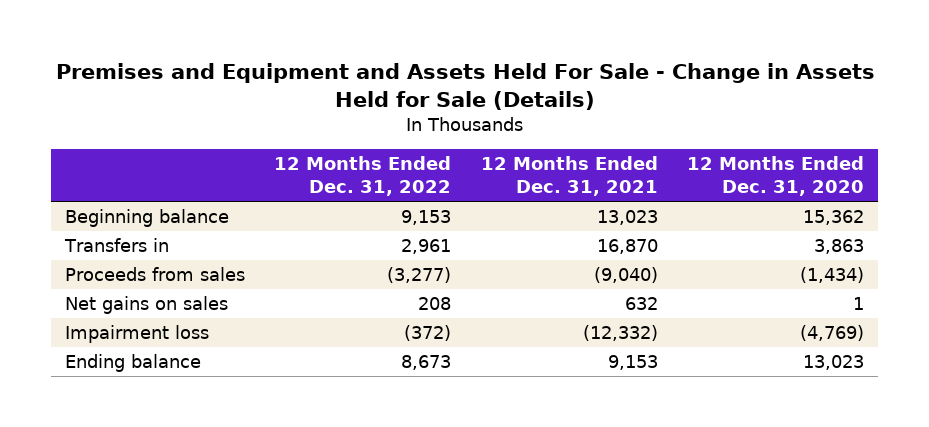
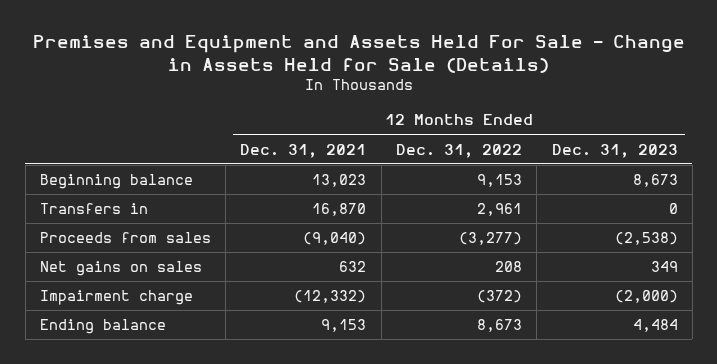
- | 12 Months Ended Dec. 31, 2022 | 12 Months Ended Dec. 31, 2021 | 12 Months Ended Dec. 31, 2020
+ | 12 Months Ended Dec. 31, 2021 | 12 Months Ended Dec. 31, 2022 | 12 Months Ended Dec. 31, 2023
- Impairment loss | (372) | (12,332) | (4,769)
+ Impairment charge | (12,332) | (372) | (2,000)

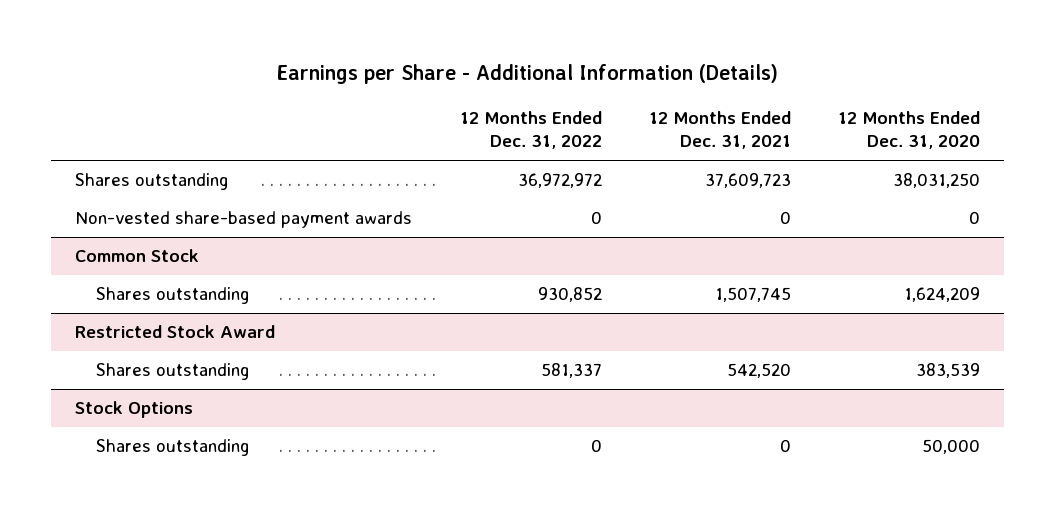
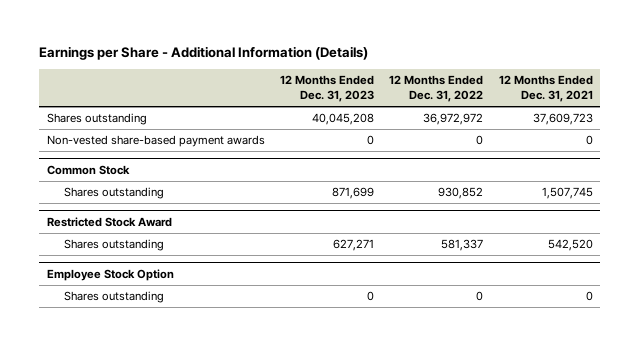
- | 12 Months Ended Dec. 31, 2022 | 12 Months Ended Dec. 31, 2021 | 12 Months Ended Dec. 31, 2020
+ | 12 Months Ended Dec. 31, 2023 | 12 Months Ended Dec. 31, 2022 | 12 Months Ended Dec. 31, 2021
- Stock Options
+ Employee Stock Option

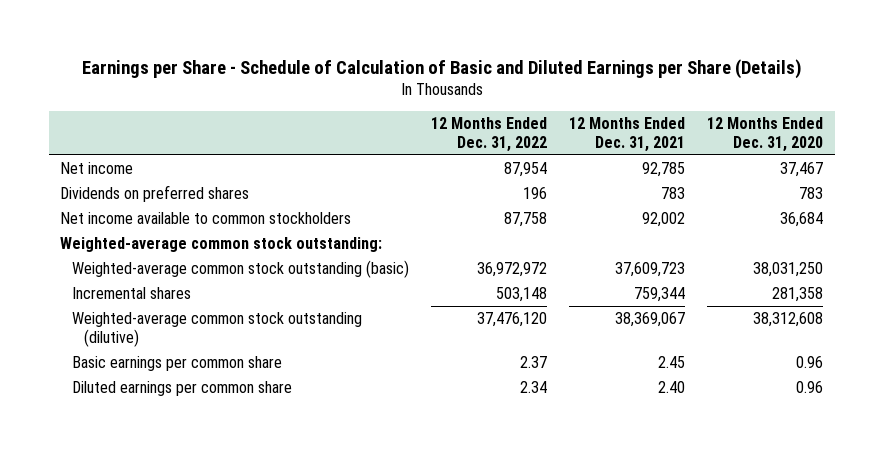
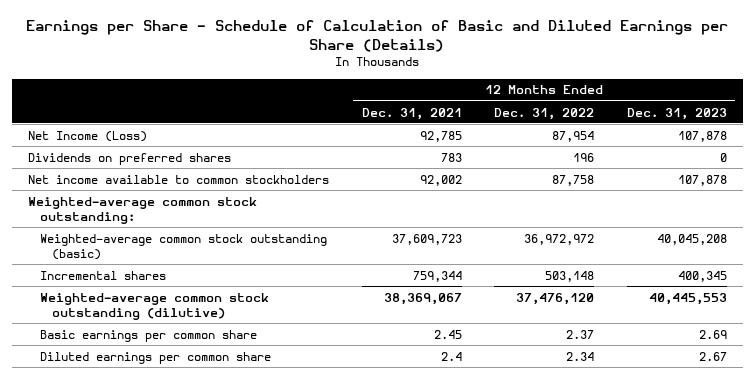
- | 12 Months Ended Dec. 31, 2022 | 12 Months Ended Dec. 31, 2021 | 12 Months Ended Dec. 31, 2020
+ | 12 Months Ended Dec. 31, 2021 | 12 Months Ended Dec. 31, 2022 | 12 Months Ended Dec. 31, 2023
- Net income | 87,954 | 92,785 | 37,467
+ Net Income (Loss) | 92,785 | 87,954 | 107,878
- Diluted earnings per common share | 2.34 | 2.40 | 0.96
+ Diluted earnings per common share | 2.4 | 2.34 | 2.67

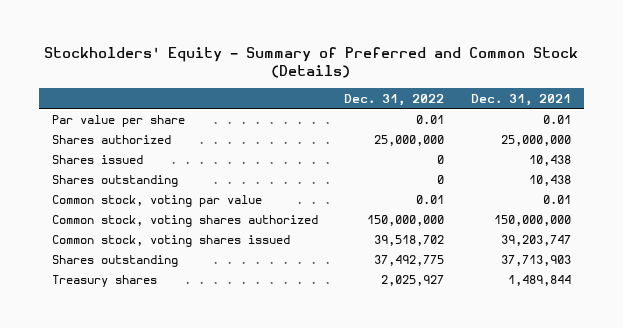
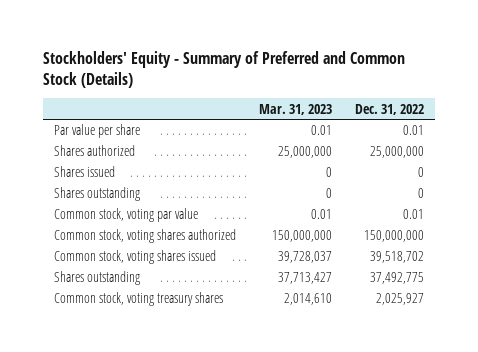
- | Dec. 31, 2022 | Dec. 31, 2021
+ | Mar. 31, 2023 | Dec. 31, 2022
- Treasury shares | 2,025,927 | 1,489,844
+ Common stock, voting treasury shares | 2,014,610 | 2,025,927

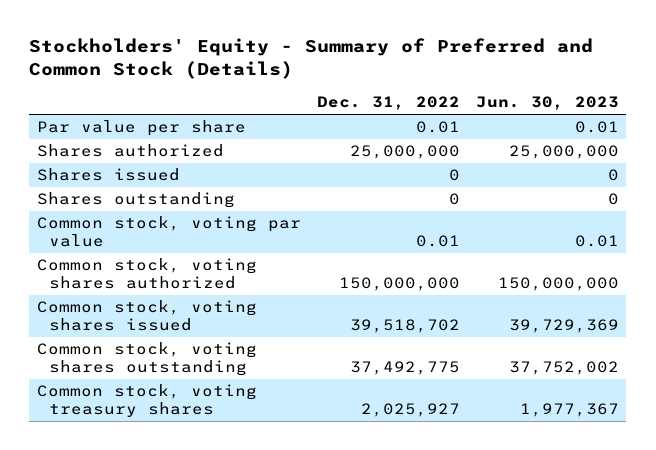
- | Mar. 31, 2023 | Dec. 31, 2022
+ | Dec. 31, 2022 | Jun. 30, 2023
- Shares outstanding | 37,713,427 | 37,492,775
+ Common stock, voting shares outstanding | 37,492,775 | 37,752,002

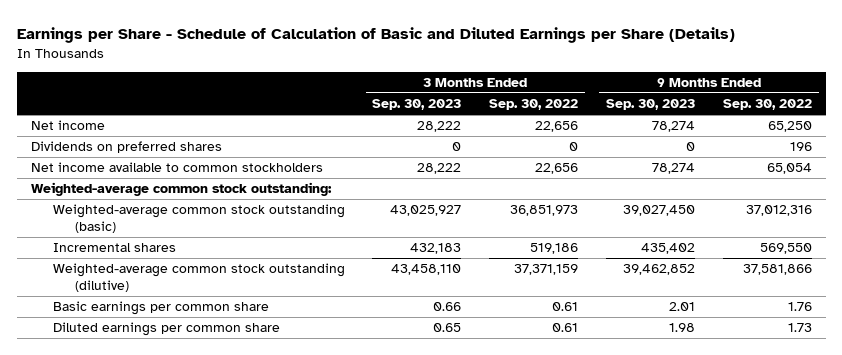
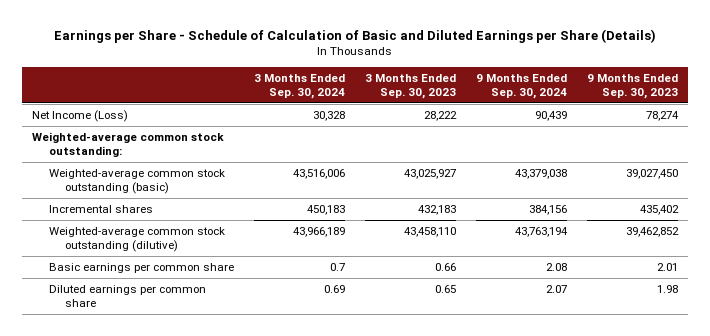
- | 3 Months Ended Sep. 30, 2023 | 3 Months Ended Sep. 30, 2022 | 9 Months Ended Sep. 30, 2023 | 9 Months Ended Sep. 30, 2022
+ | 3 Months Ended Sep. 30, 2024 | 3 Months Ended Sep. 30, 2023 | 9 Months Ended Sep. 30, 2024 | 9 Months Ended Sep. 30, 2023
- Net income | 28,222 | 22,656 | 78,274 | 65,250
- Dividends on preferred shares | 0 | 0 | 0 | 196
- Net income available to common stockholders | 28,222 | 22,656 | 78,274 | 65,054
+ Net Income (Loss) | 30,328 | 28,222 | 90,439 | 78,274

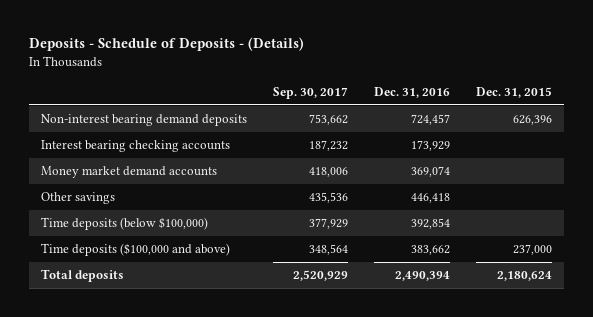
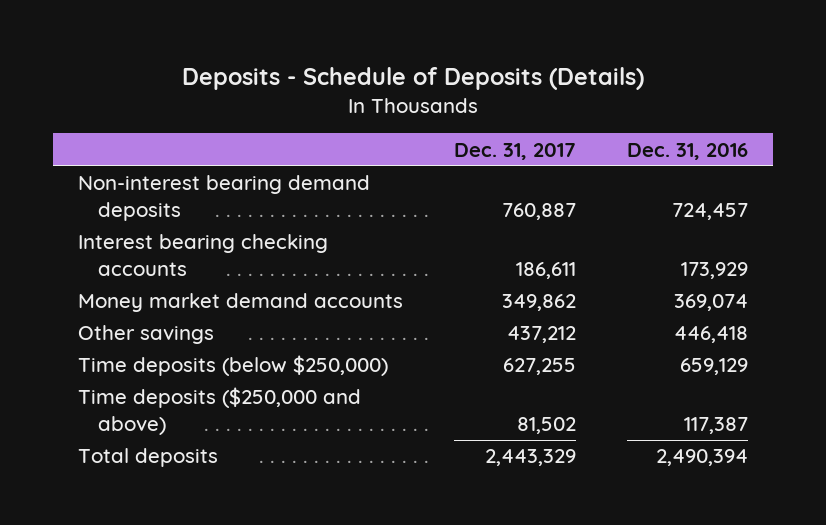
- Deposits - Schedule of Deposits - (Details)
+ Deposits - Schedule of Deposits (Details)
- | Sep. 30, 2017 | Dec. 31, 2016 | Dec. 31, 2015
+ | Dec. 31, 2017 | Dec. 31, 2016
- Time deposits (below $100,000) | 377,929 | 392,854 |
- Time deposits ($100,000 and above) | 348,564 | 383,662 | 237,000
+ Time deposits (below $250,000) | 627,255 | 659,129
+ Time deposits ($250,000 and above) | 81,502 | 117,387

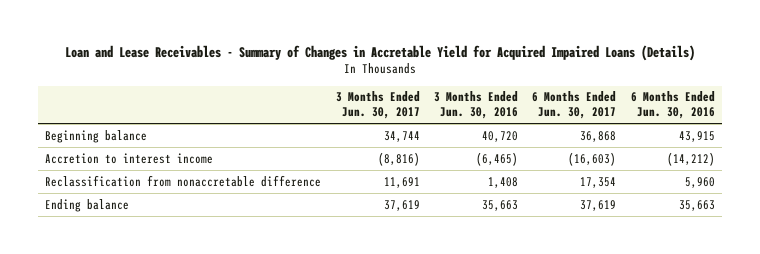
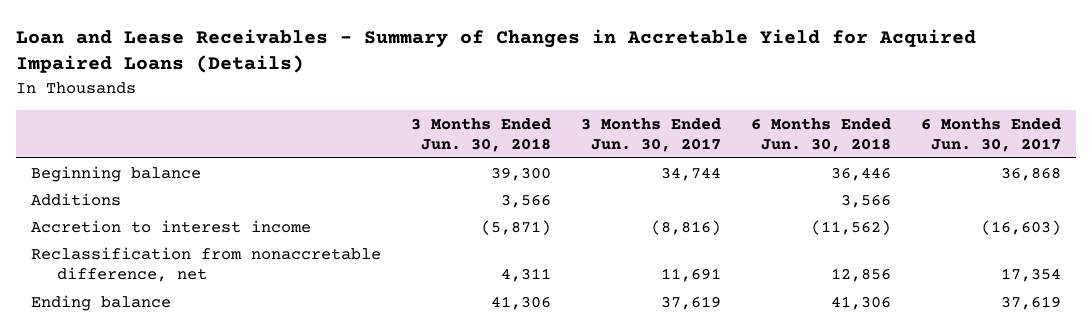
- | 3 Months Ended Jun. 30, 2017 | 3 Months Ended Jun. 30, 2016 | 6 Months Ended Jun. 30, 2017 | 6 Months Ended Jun. 30, 2016
+ | 3 Months Ended Jun. 30, 2018 | 3 Months Ended Jun. 30, 2017 | 6 Months Ended Jun. 30, 2018 | 6 Months Ended Jun. 30, 2017
+ Additions | 3,566 | | 3,566 |
- Reclassification from nonaccretable difference | 11,691 | 1,408 | 17,354 | 5,960
+ Reclassification from nonaccretable difference, net | 4,311 | 11,691 | 12,856 | 17,354

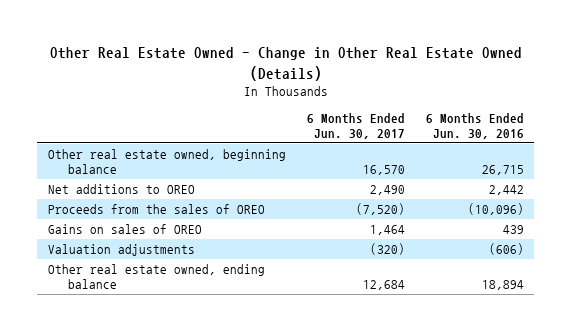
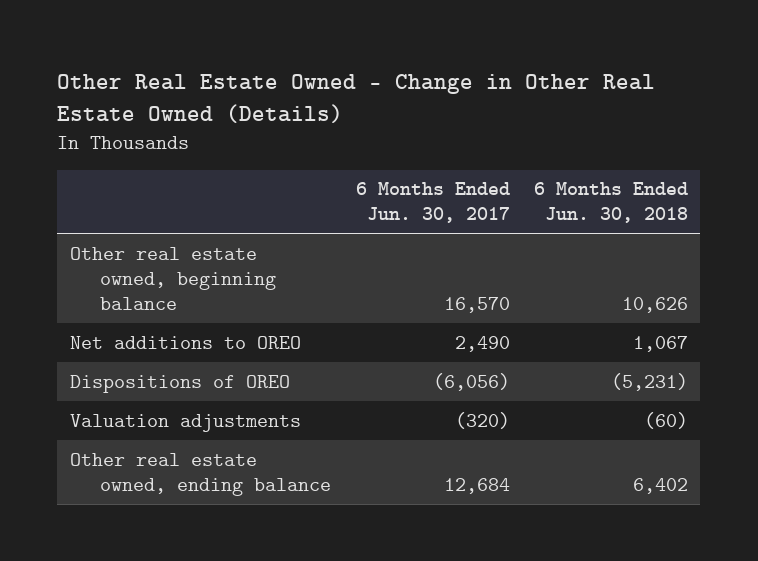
- | 6 Months Ended Jun. 30, 2017 | 6 Months Ended Jun. 30, 2016
+ | 6 Months Ended Jun. 30, 2017 | 6 Months Ended Jun. 30, 2018
- Proceeds from the sales of OREO | (7,520) | (10,096)
- Gains on sales of OREO | 1,464 | 439
+ Dispositions of OREO | (6,056) | (5,231)

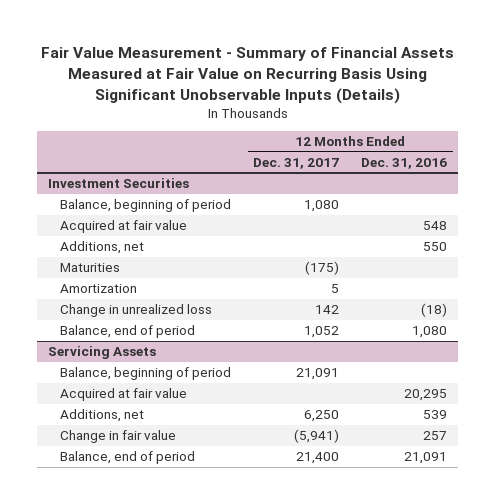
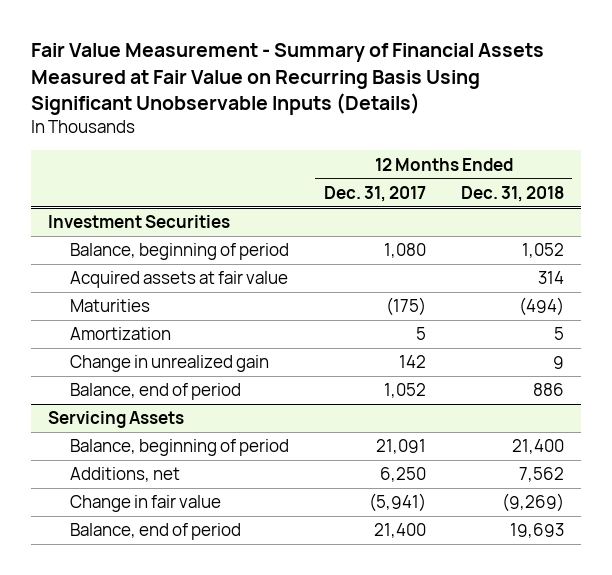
- | 12 Months Ended Dec. 31, 2017 | 12 Months Ended Dec. 31, 2016
+ | 12 Months Ended Dec. 31, 2017 | 12 Months Ended Dec. 31, 2018
@ Investment Securities
- Acquired at fair value | | 548
- Additions, net | | 550
+ Acquired assets at fair value | | 314
- Change in unrealized loss | 142 | (18)
+ Change in unrealized gain | 142 | 9
@ Servicing Assets
- Acquired at fair value | | 20,295

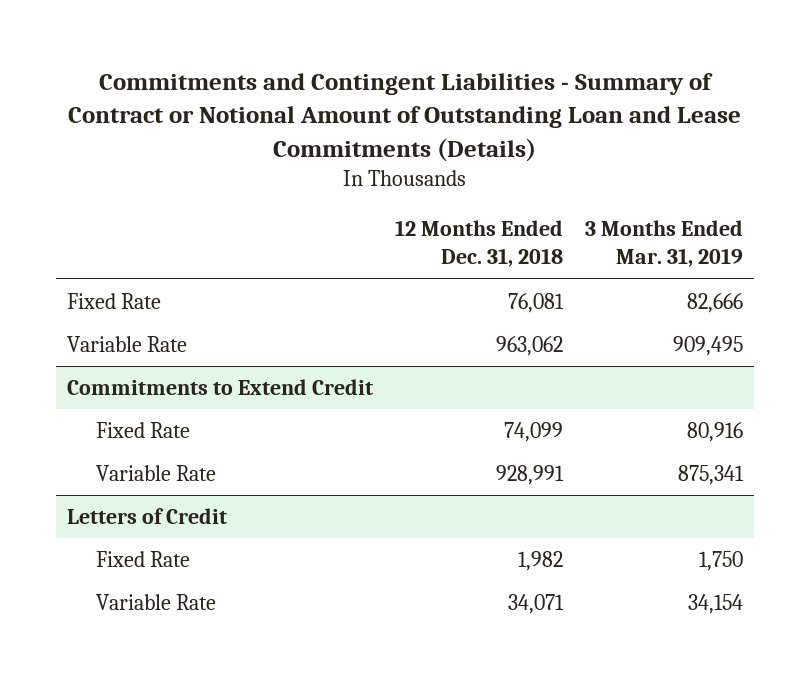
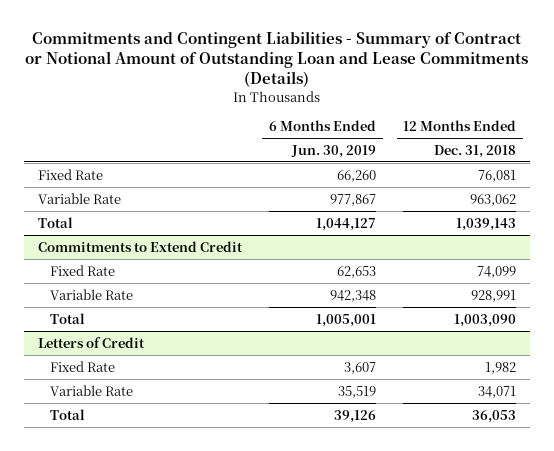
- | 12 Months Ended Dec. 31, 2018 | 3 Months Ended Mar. 31, 2019
+ | 6 Months Ended Jun. 30, 2019 | 12 Months Ended Dec. 31, 2018
+ Total | 1,044,127 | 1,039,143
@ Commitments to Extend Credit
+ Total | 1,005,001 | 1,003,090
@ Letters of Credit
+ Total | 39,126 | 36,053

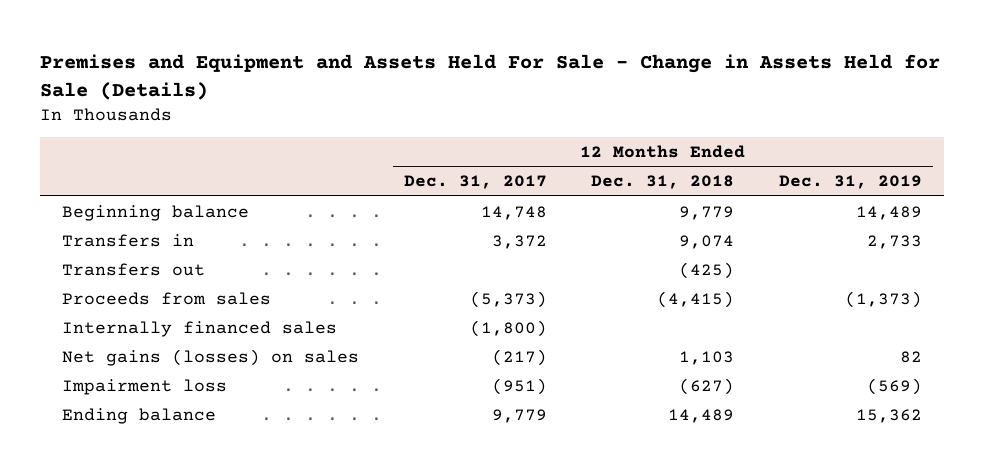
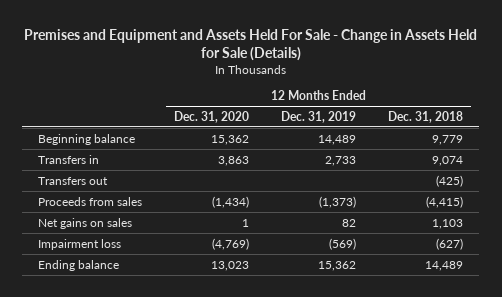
- | 12 Months Ended Dec. 31, 2017 | 12 Months Ended Dec. 31, 2018 | 12 Months Ended Dec. 31, 2019
+ | 12 Months Ended Dec. 31, 2020 | 12 Months Ended Dec. 31, 2019 | 12 Months Ended Dec. 31, 2018
- Internally financed sales | (1,800) | |
- Net gains (losses) on sales | (217) | 1,103 | 82
+ Net gains on sales | 1 | 82 | 1,103

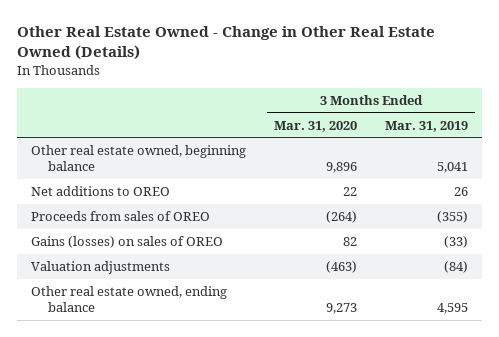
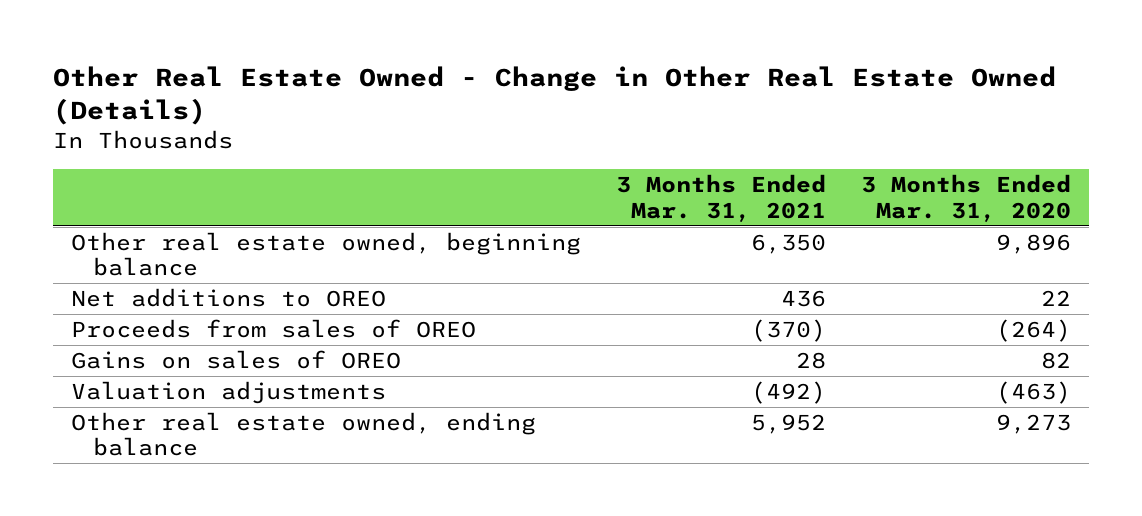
- | 3 Months Ended Mar. 31, 2020 | 3 Months Ended Mar. 31, 2019
+ | 3 Months Ended Mar. 31, 2021 | 3 Months Ended Mar. 31, 2020
- Gains (losses) on sales of OREO | 82 | (33)
+ Gains on sales of OREO | 28 | 82

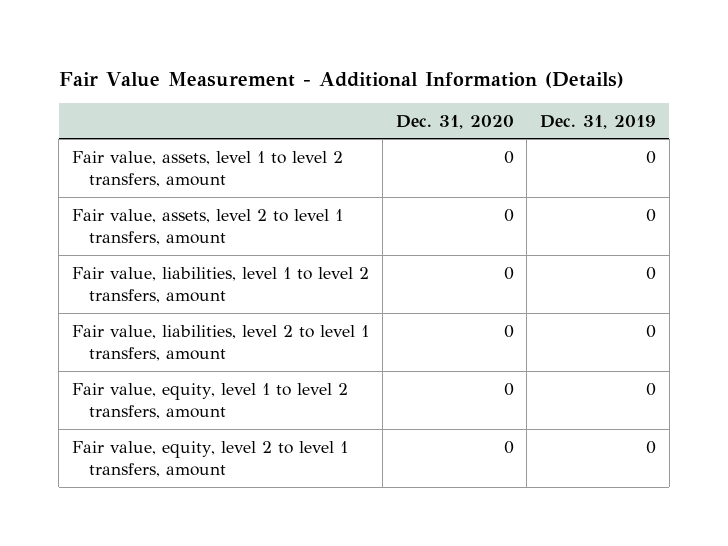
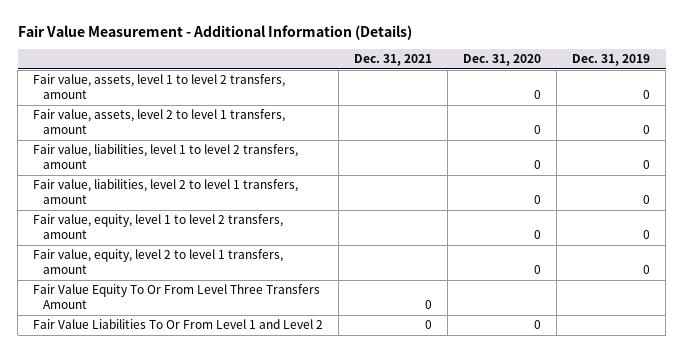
- | Dec. 31, 2020 | Dec. 31, 2019
+ | Dec. 31, 2021 | Dec. 31, 2020 | Dec. 31, 2019
+ Fair Value Equity To Or From Level Three Transfers Amount | 0 | |
+ Fair Value Liabilities To Or From Level 1 and Level 2 | 0 | 0 |

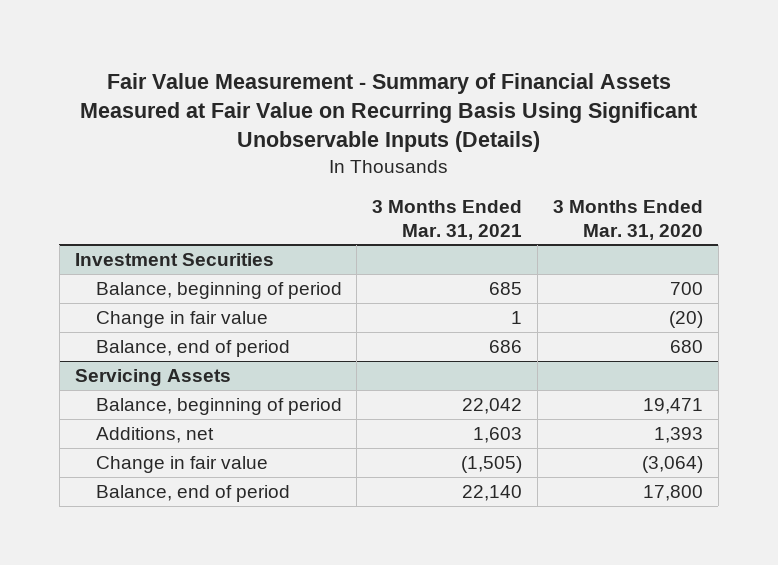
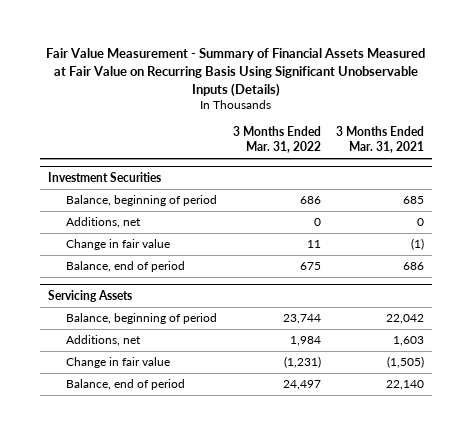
- | 3 Months Ended Mar. 31, 2021 | 3 Months Ended Mar. 31, 2020
+ | 3 Months Ended Mar. 31, 2022 | 3 Months Ended Mar. 31, 2021
@ Investment Securities
- Change in fair value | 1 | (20)
+ Additions, net | 0 | 0
+ Change in fair value | 11 | (1)

